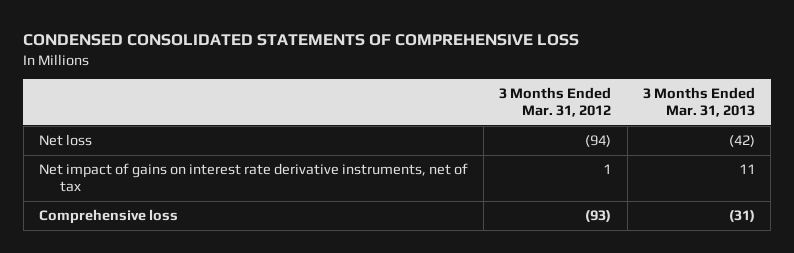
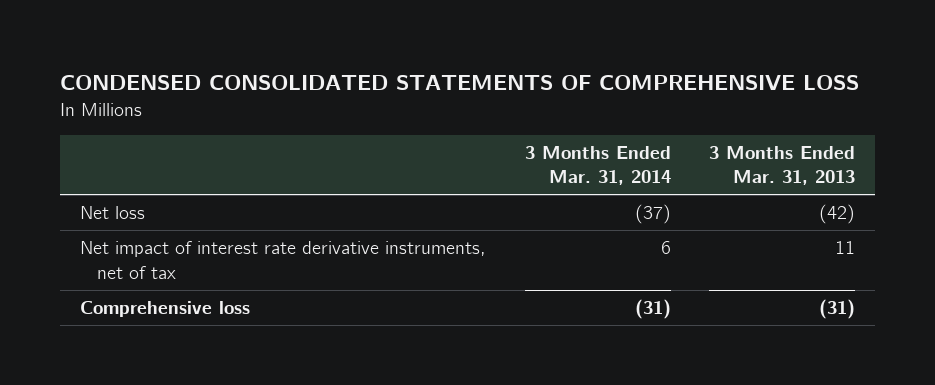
- | 3 Months Ended Mar. 31, 2012 | 3 Months Ended Mar. 31, 2013
+ | 3 Months Ended Mar. 31, 2014 | 3 Months Ended Mar. 31, 2013
- Net impact of gains on interest rate derivative instruments, net of tax | 1 | 11
+ Net impact of interest rate derivative instruments, net of tax | 6 | 11

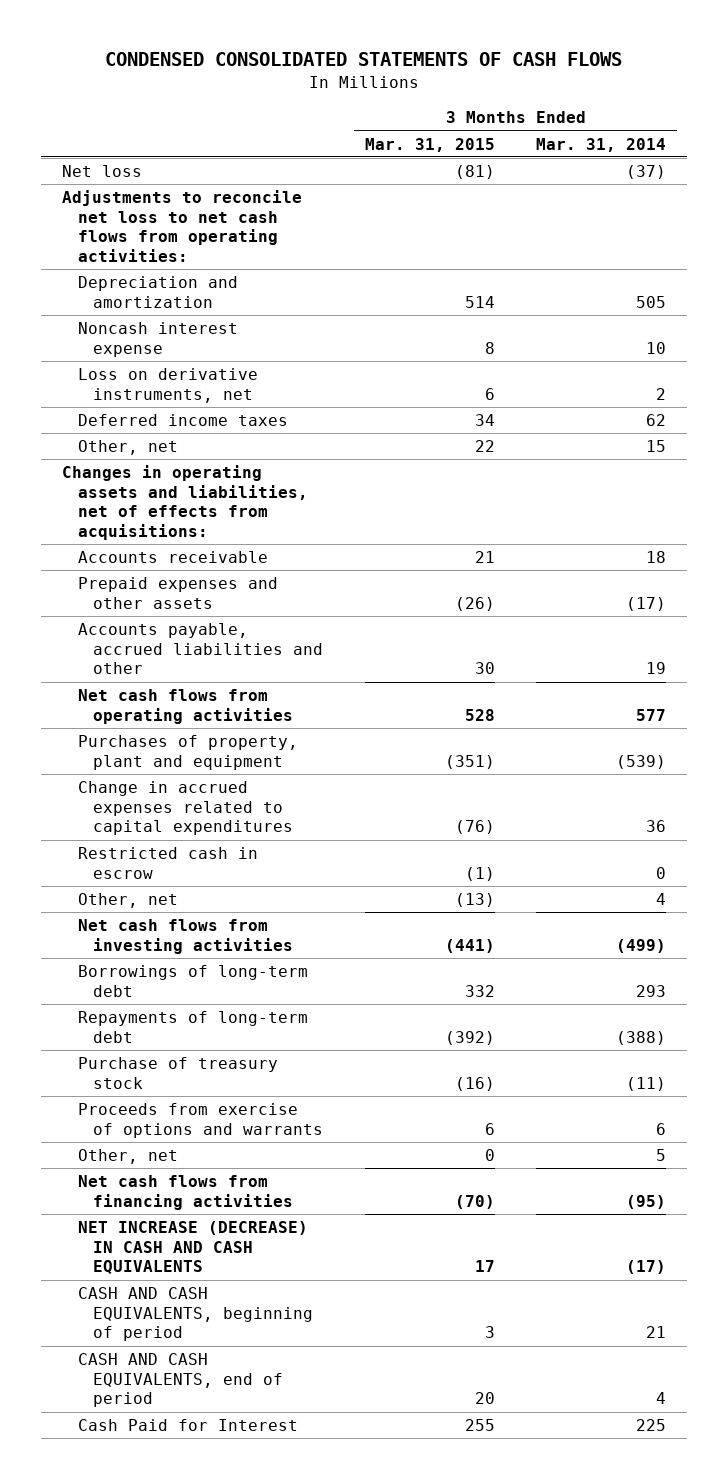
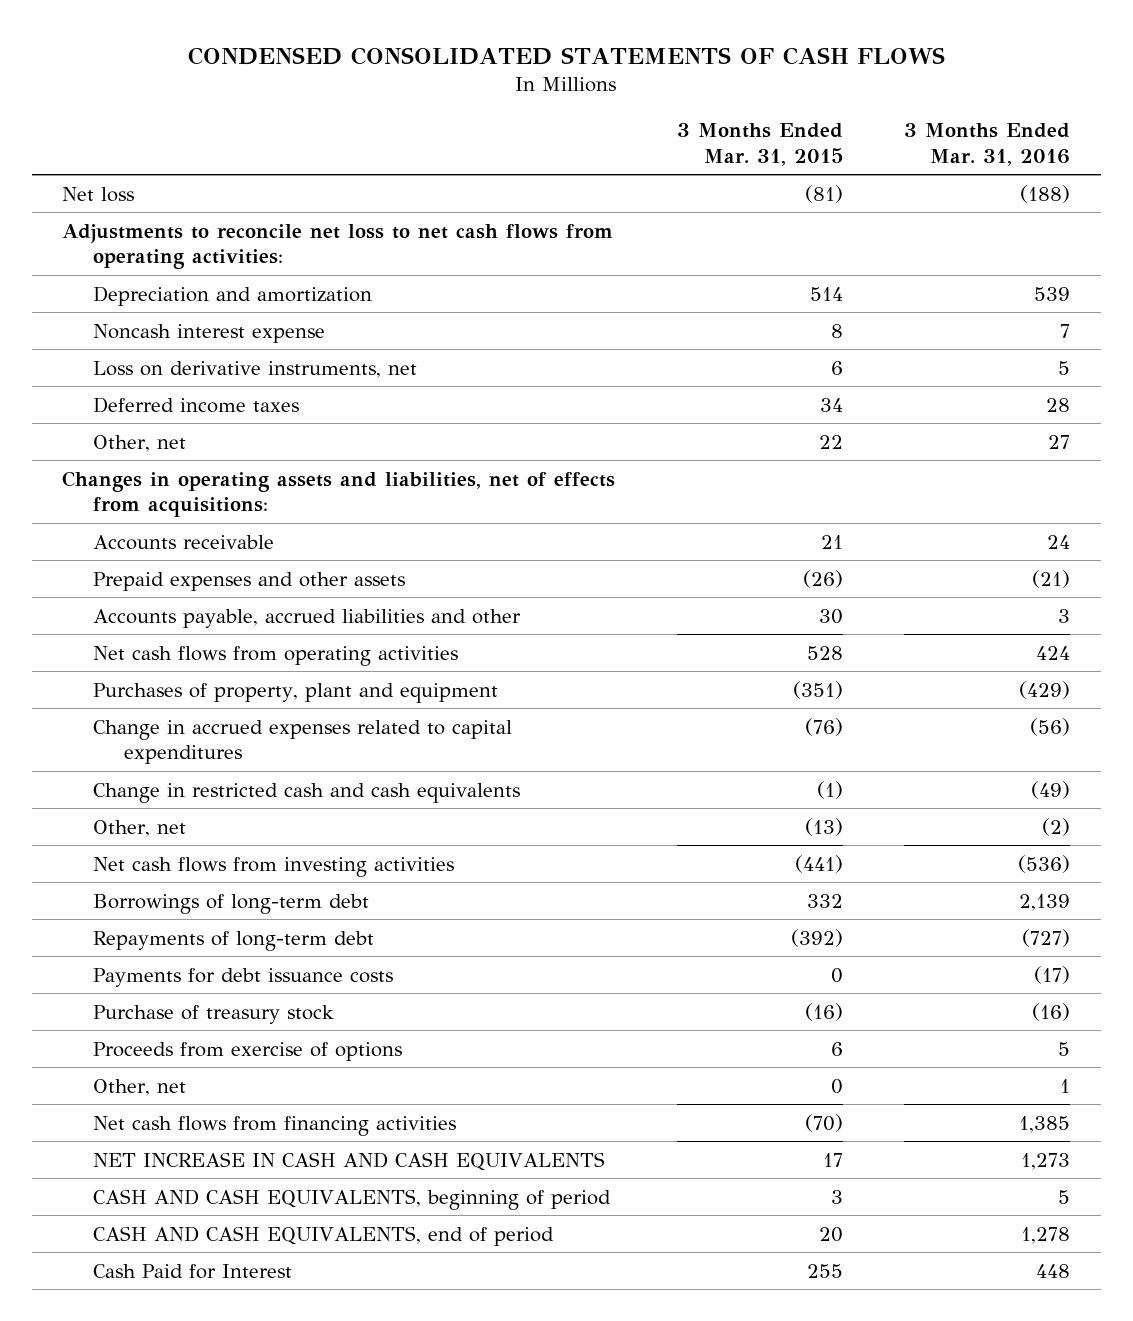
- | 3 Months Ended Mar. 31, 2015 | 3 Months Ended Mar. 31, 2014
+ | 3 Months Ended Mar. 31, 2015 | 3 Months Ended Mar. 31, 2016
- Restricted cash in escrow | (1) | 0
+ Change in restricted cash and cash equivalents | (1) | (49)
+ Payments for debt issuance costs | 0 | (17)
- Proceeds from exercise of options and warrants | 6 | 6
+ Proceeds from exercise of options | 6 | 5
- NET INCREASE (DECREASE) IN CASH AND CASH EQUIVALENTS | 17 | (17)
+ NET INCREASE IN CASH AND CASH EQUIVALENTS | 17 | 1,273

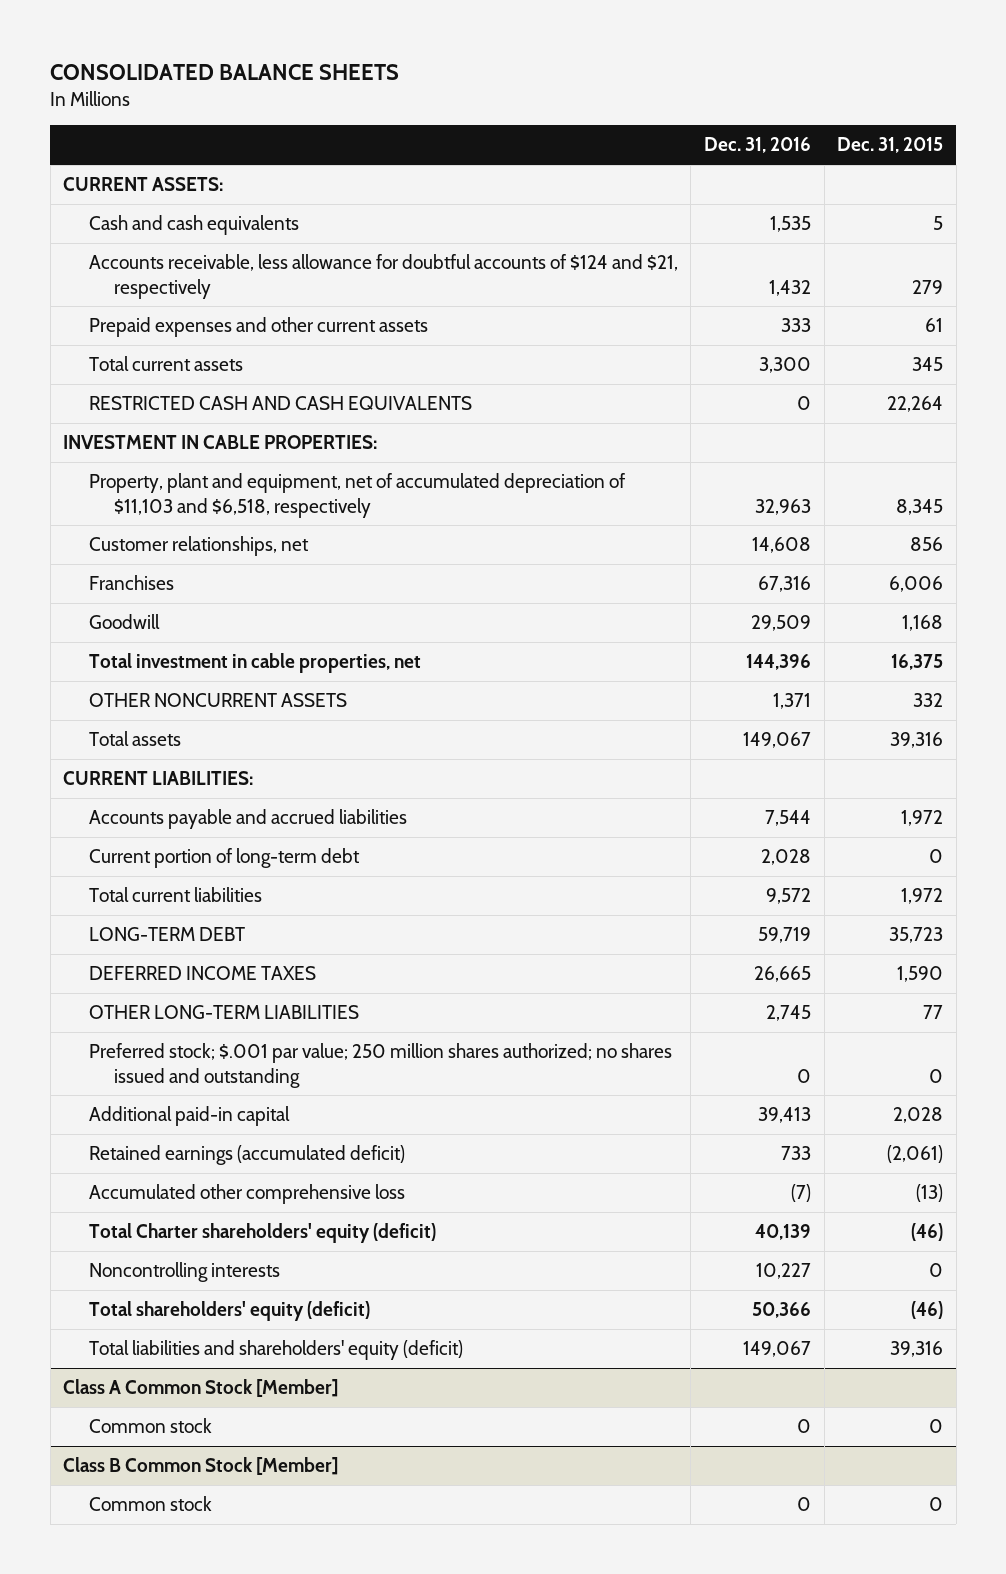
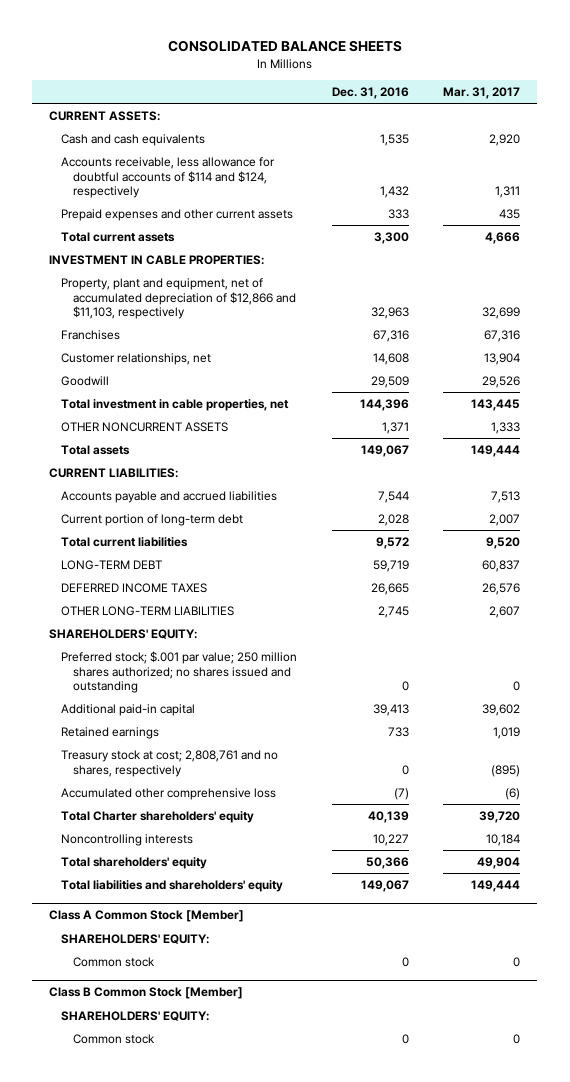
- | Dec. 31, 2016 | Dec. 31, 2015
+ | Dec. 31, 2016 | Mar. 31, 2017
- Accounts receivable, less allowance for doubtful accounts of $124 and $21, respectively | 1,432 | 279
+ Accounts receivable, less allowance for doubtful accounts of $114 and $124, respectively | 1,432 | 1,311
- RESTRICTED CASH AND CASH EQUIVALENTS | 0 | 22,264
- Property, plant and equipment, net of accumulated depreciation of $11,103 and $6,518, respectively | 32,963 | 8,345
+ Property, plant and equipment, net of accumulated depreciation of $12,866 and $11,103, respectively | 32,963 | 32,699
moved down: Customer relationships, net | 14,608 | 13,904
+ SHAREHOLDERS' EQUITY:
- Retained earnings (accumulated deficit) | 733 | (2,061)
+ Retained earnings | 733 | 1,019
+ Treasury stock at cost; 2,808,761 and no shares, respectively | 0 | (895)
- Total Charter shareholders' equity (deficit) | 40,139 | (46)
+ Total Charter shareholders' equity | 40,139 | 39,720
- Total shareholders' equity (deficit) | 50,366 | (46)
- Total liabilities and shareholders' equity (deficit) | 149,067 | 39,316
+ Total shareholders' equity | 50,366 | 49,904
+ Total liabilities and shareholders' equity | 149,067 | 149,444
@ Class A Common Stock [Member]
+ SHAREHOLDERS' EQUITY:
@ Class B Common Stock [Member]
+ SHAREHOLDERS' EQUITY:

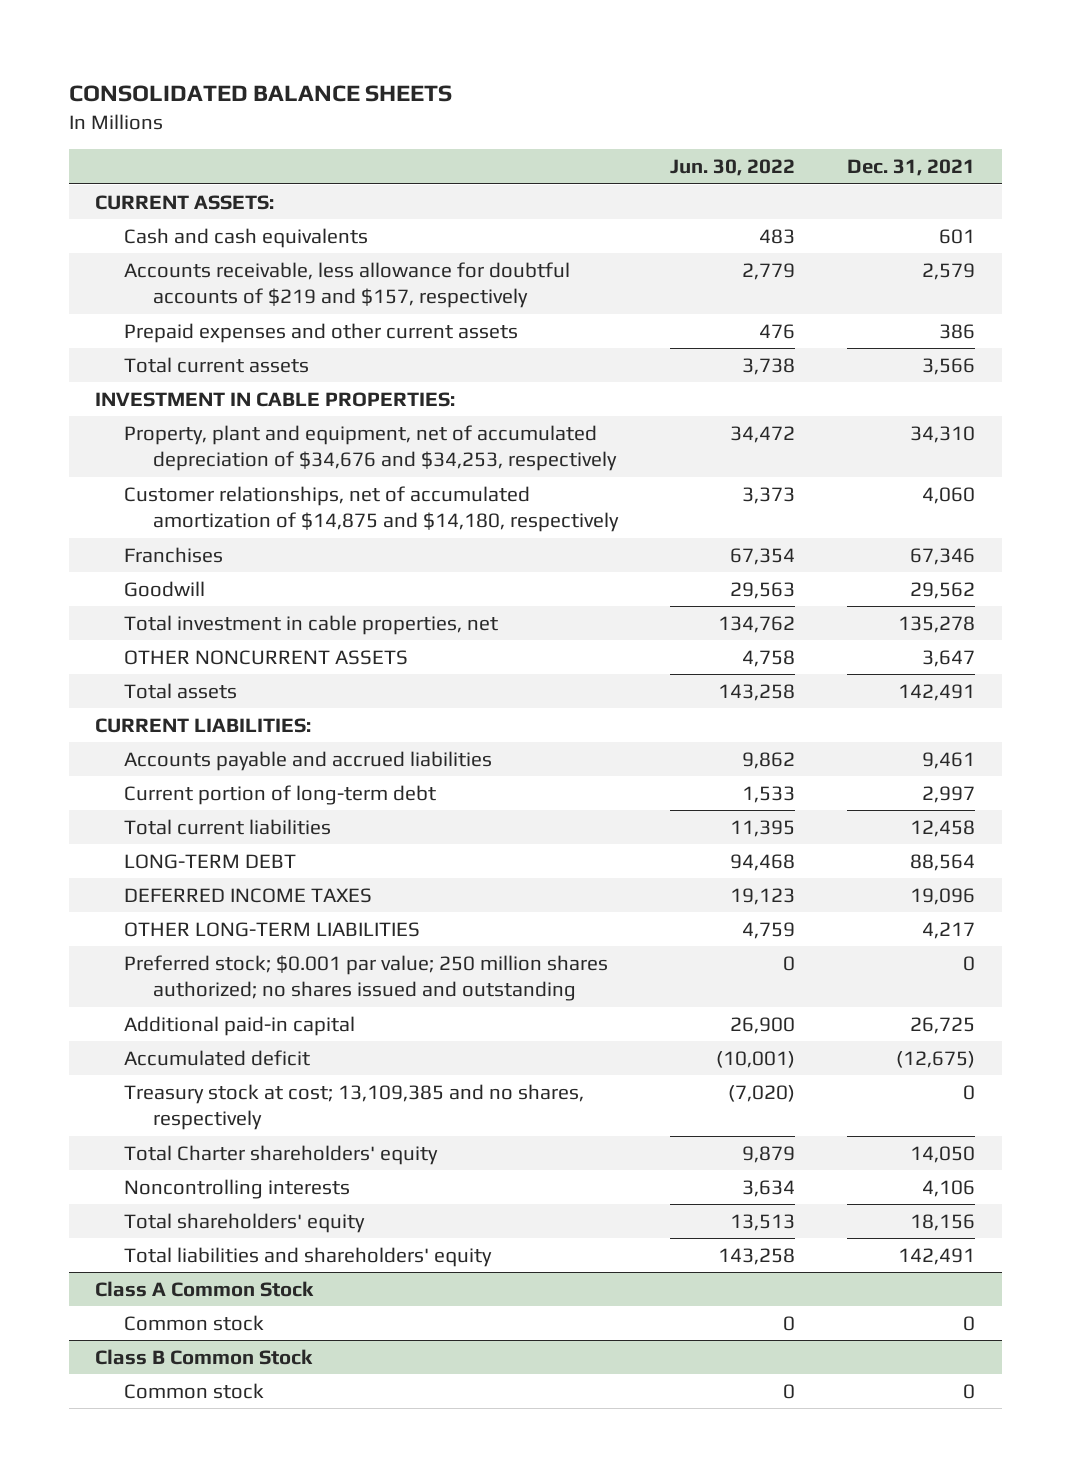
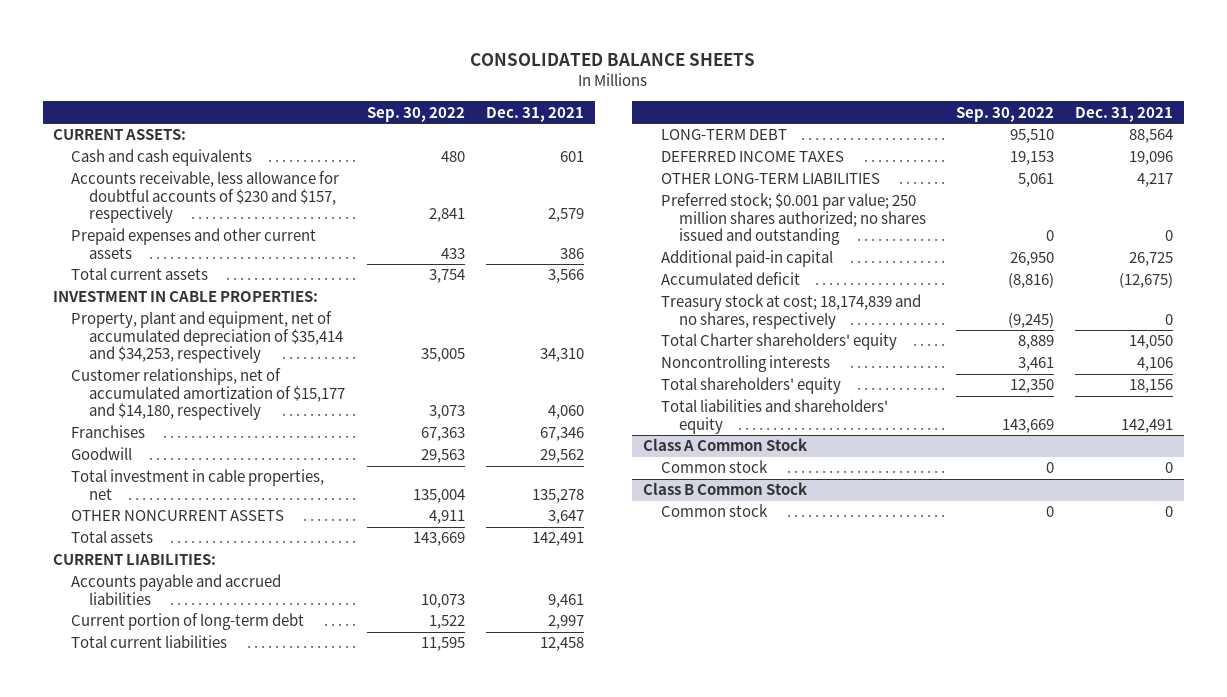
- | Jun. 30, 2022 | Dec. 31, 2021
+ | Sep. 30, 2022 | Dec. 31, 2021
- Accounts receivable, less allowance for doubtful accounts of $219 and $157, respectively | 2,779 | 2,579
+ Accounts receivable, less allowance for doubtful accounts of $230 and $157, respectively | 2,841 | 2,579
- Property, plant and equipment, net of accumulated depreciation of $34,676 and $34,253, respectively | 34,472 | 34,310
- Customer relationships, net of accumulated amortization of $14,875 and $14,180, respectively | 3,373 | 4,060
+ Property, plant and equipment, net of accumulated depreciation of $35,414 and $34,253, respectively | 35,005 | 34,310
+ Customer relationships, net of accumulated amortization of $15,177 and $14,180, respectively | 3,073 | 4,060
- Treasury stock at cost; 13,109,385 and no shares, respectively | (7,020) | 0
+ Treasury stock at cost; 18,174,839 and no shares, respectively | (9,245) | 0

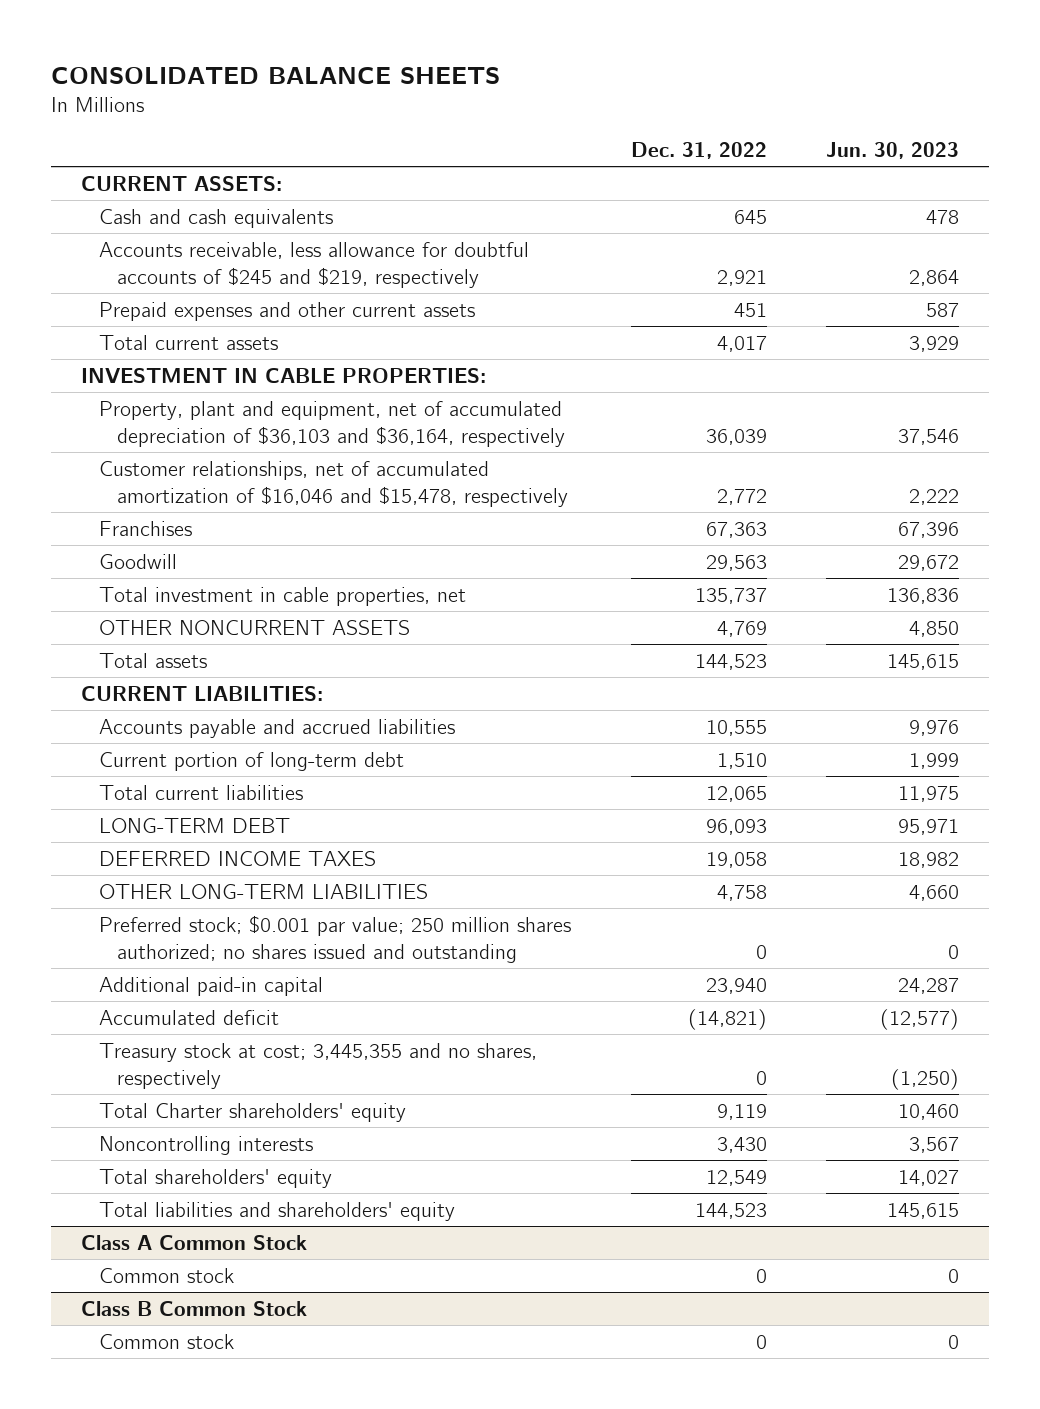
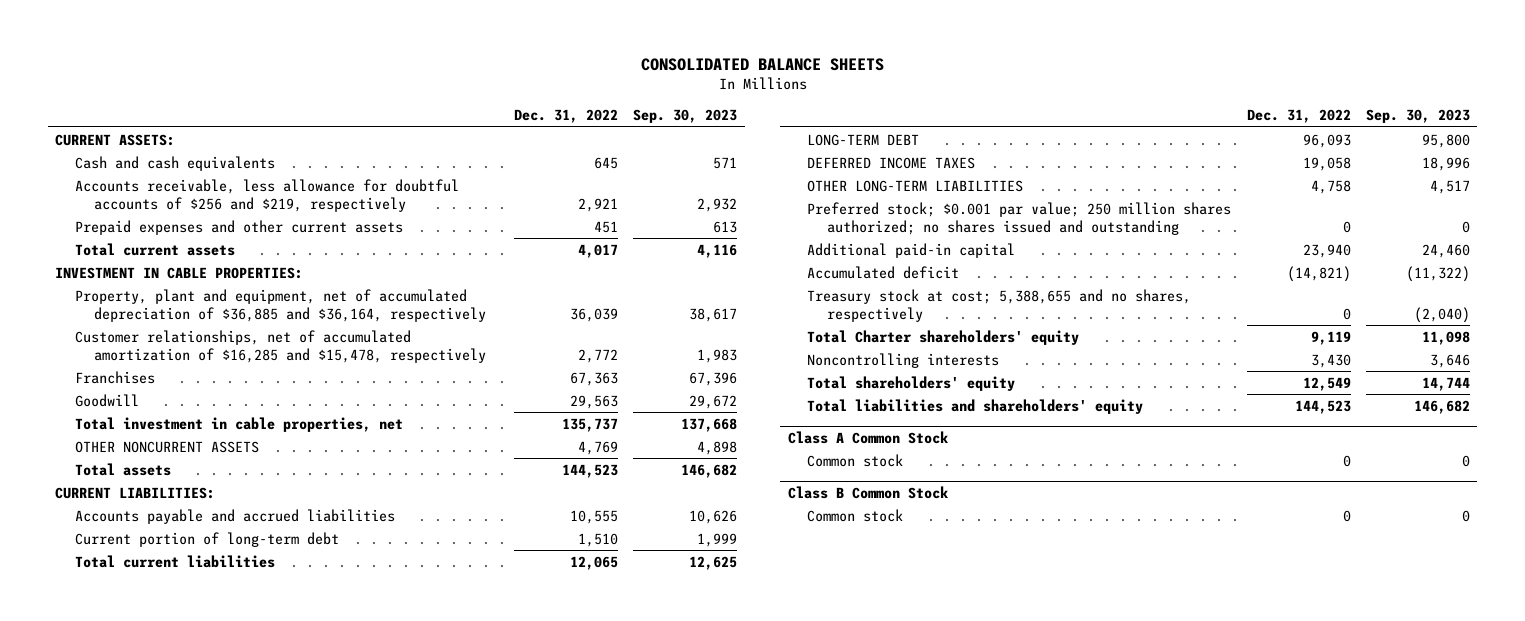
- | Dec. 31, 2022 | Jun. 30, 2023
+ | Dec. 31, 2022 | Sep. 30, 2023
- Accounts receivable, less allowance for doubtful accounts of $245 and $219, respectively | 2,921 | 2,864
+ Accounts receivable, less allowance for doubtful accounts of $256 and $219, respectively | 2,921 | 2,932
- Property, plant and equipment, net of accumulated depreciation of $36,103 and $36,164, respectively | 36,039 | 37,546
- Customer relationships, net of accumulated amortization of $16,046 and $15,478, respectively | 2,772 | 2,222
+ Property, plant and equipment, net of accumulated depreciation of $36,885 and $36,164, respectively | 36,039 | 38,617
+ Customer relationships, net of accumulated amortization of $16,285 and $15,478, respectively | 2,772 | 1,983
- Treasury stock at cost; 3,445,355 and no shares, respectively | 0 | (1,250)
+ Treasury stock at cost; 5,388,655 and no shares, respectively | 0 | (2,040)

